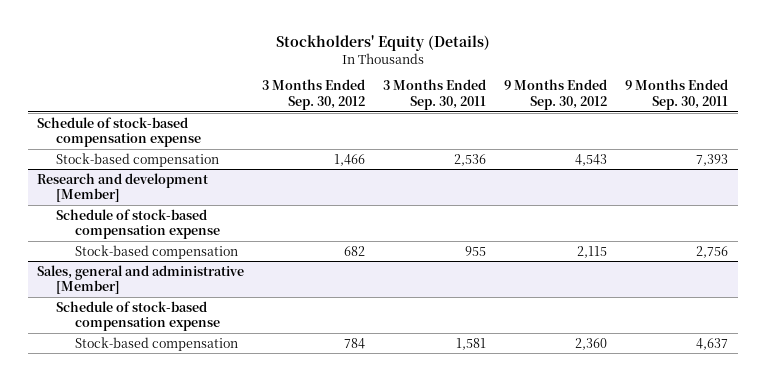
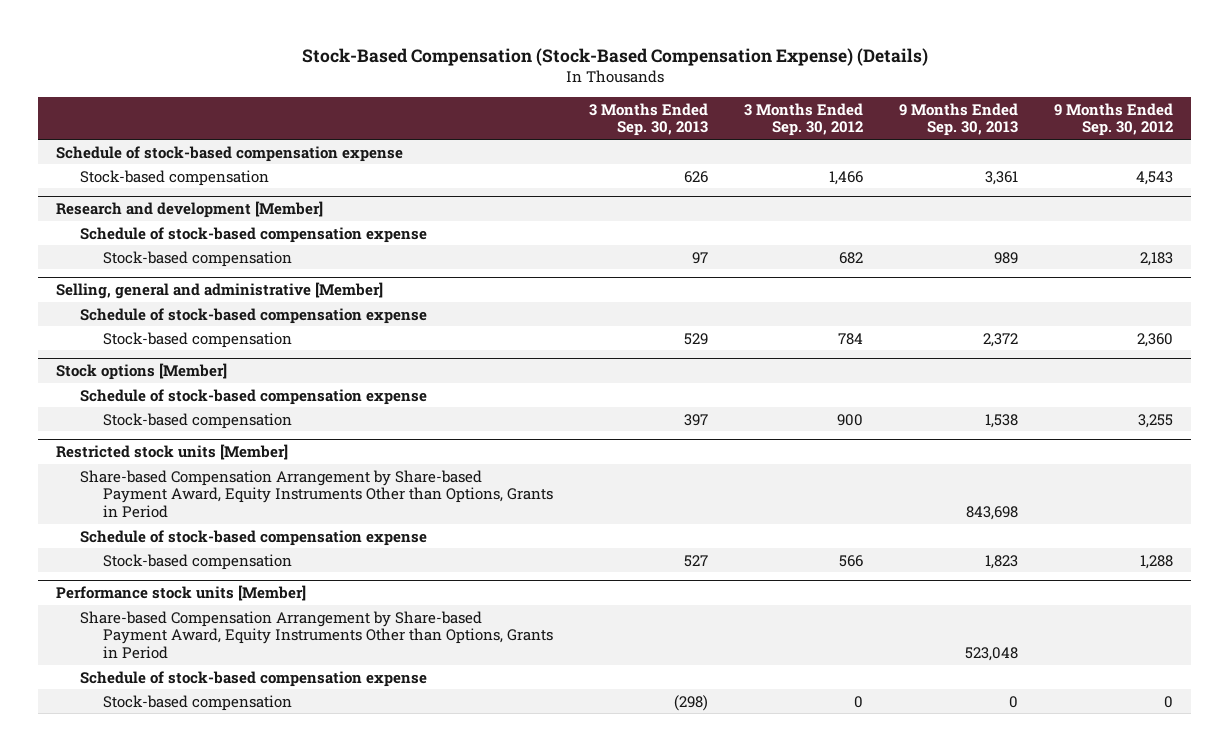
- Stockholders' Equity (Details)
+ Stock-Based Compensation (Stock-Based Compensation Expense) (Details)
- | 3 Months Ended Sep. 30, 2012 | 3 Months Ended Sep. 30, 2011 | 9 Months Ended Sep. 30, 2012 | 9 Months Ended Sep. 30, 2011
+ | 3 Months Ended Sep. 30, 2013 | 3 Months Ended Sep. 30, 2012 | 9 Months Ended Sep. 30, 2013 | 9 Months Ended Sep. 30, 2012
@ Research and development [Member]
- Stock-based compensation | 682 | 955 | 2,115 | 2,756
- Sales, general and administrative [Member]
@ Research and development [Member]
+ Stock-based compensation | 97 | 682 | 989 | 2,183
+ Selling, general and administrative [Member]
+ Stock options [Member]
+ Schedule of stock-based compensation expense
+ Stock-based compensation | 397 | 900 | 1,538 | 3,255
+ Restricted stock units [Member]
+ Share-based Compensation Arrangement by Share-based Payment Award, Equity Instruments Other than Options, Grants in Period | | | 843,698 |
+ Schedule of stock-based compensation expense
+ Stock-based compensation | 527 | 566 | 1,823 | 1,288
+ Performance stock units [Member]
+ Share-based Compensation Arrangement by Share-based Payment Award, Equity Instruments Other than Options, Grants in Period | | | 523,048 |
+ Schedule of stock-based compensation expense
+ Stock-based compensation | (298) | 0 | 0 | 0

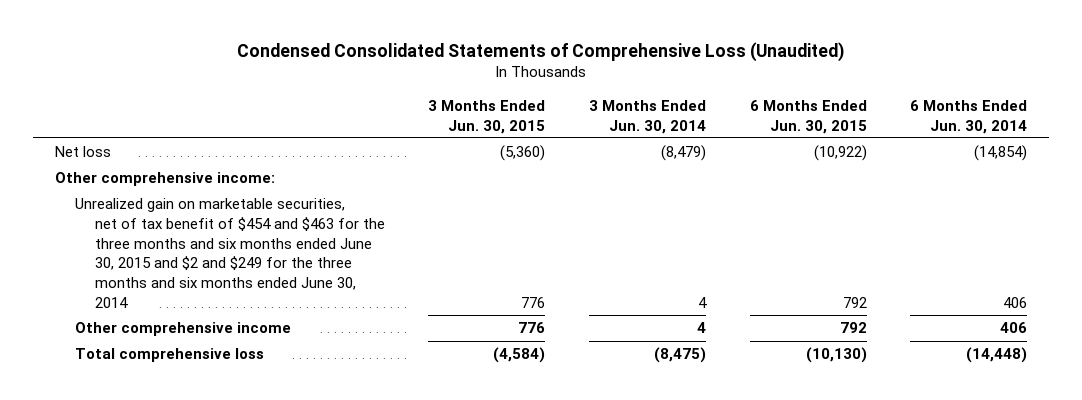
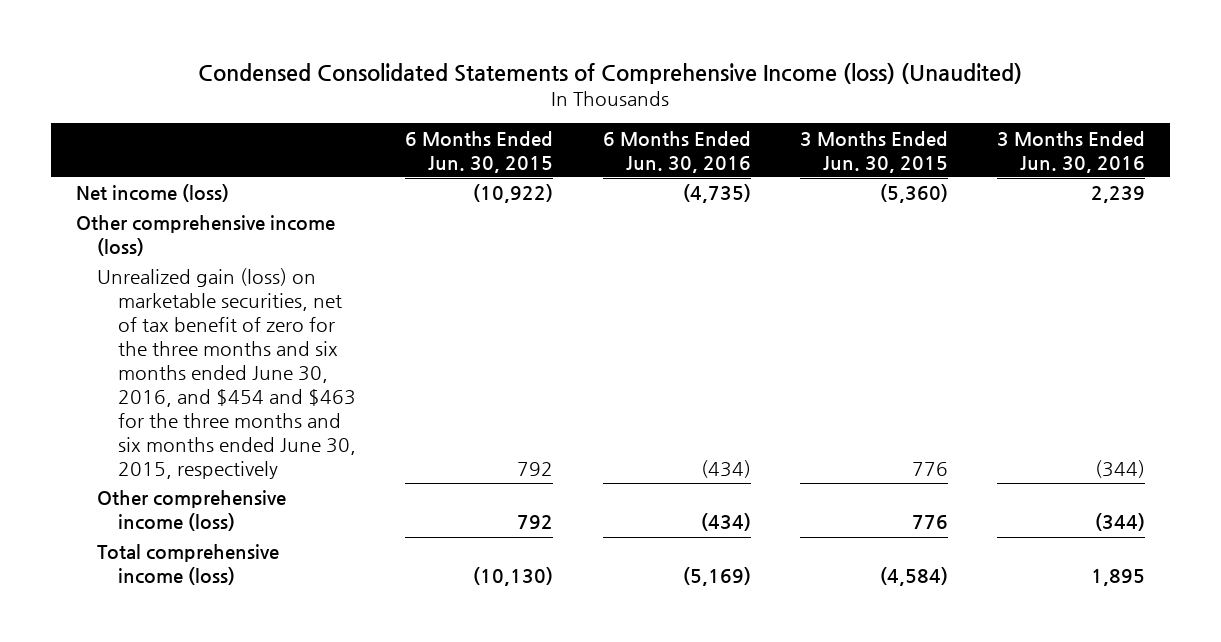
- Condensed Consolidated Statements of Comprehensive Loss (Unaudited)
+ Condensed Consolidated Statements of Comprehensive Income (loss) (Unaudited)
- | 3 Months Ended Jun. 30, 2015 | 3 Months Ended Jun. 30, 2014 | 6 Months Ended Jun. 30, 2015 | 6 Months Ended Jun. 30, 2014
+ | 6 Months Ended Jun. 30, 2015 | 6 Months Ended Jun. 30, 2016 | 3 Months Ended Jun. 30, 2015 | 3 Months Ended Jun. 30, 2016
- Net loss | (5,360) | (8,479) | (10,922) | (14,854)
- Other comprehensive income:
- Unrealized gain on marketable securities, net of tax benefit of $454 and $463 for the three months and six months ended June 30, 2015 and $2 and $249 for the three months and six months ended June 30, 2014 | 776 | 4 | 792 | 406
- Other comprehensive income | 776 | 4 | 792 | 406
- Total comprehensive loss | (4,584) | (8,475) | (10,130) | (14,448)
+ Net income (loss) | (10,922) | (4,735) | (5,360) | 2,239
+ Other comprehensive income (loss)
+ Unrealized gain (loss) on marketable securities, net of tax benefit of zero for the three months and six months ended June 30, 2016, and $454 and $463 for the three months and six months ended June 30, 2015, respectively | 792 | (434) | 776 | (344)
+ Other comprehensive income (loss) | 792 | (434) | 776 | (344)
+ Total comprehensive income (loss) | (10,130) | (5,169) | (4,584) | 1,895

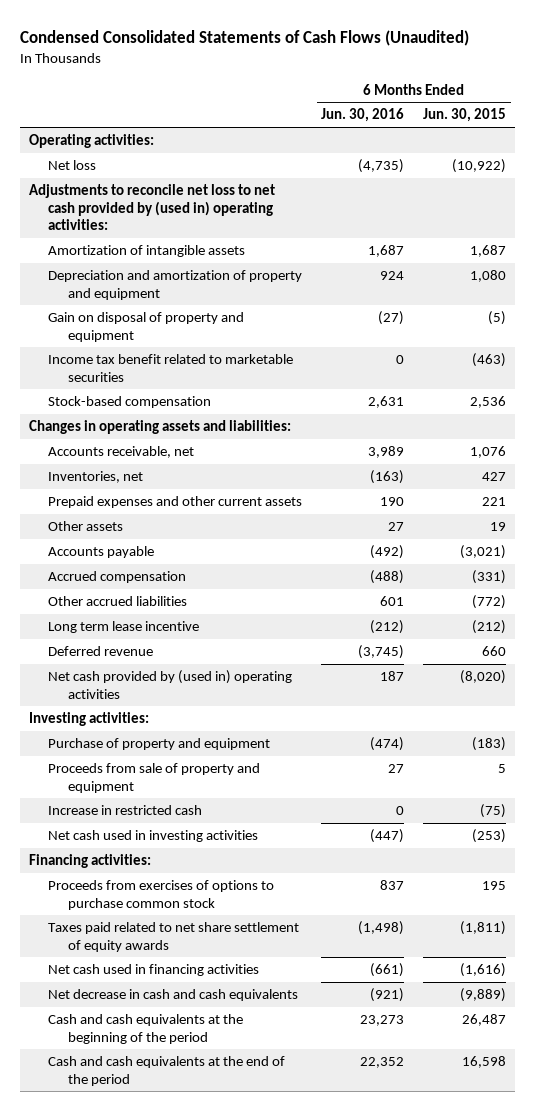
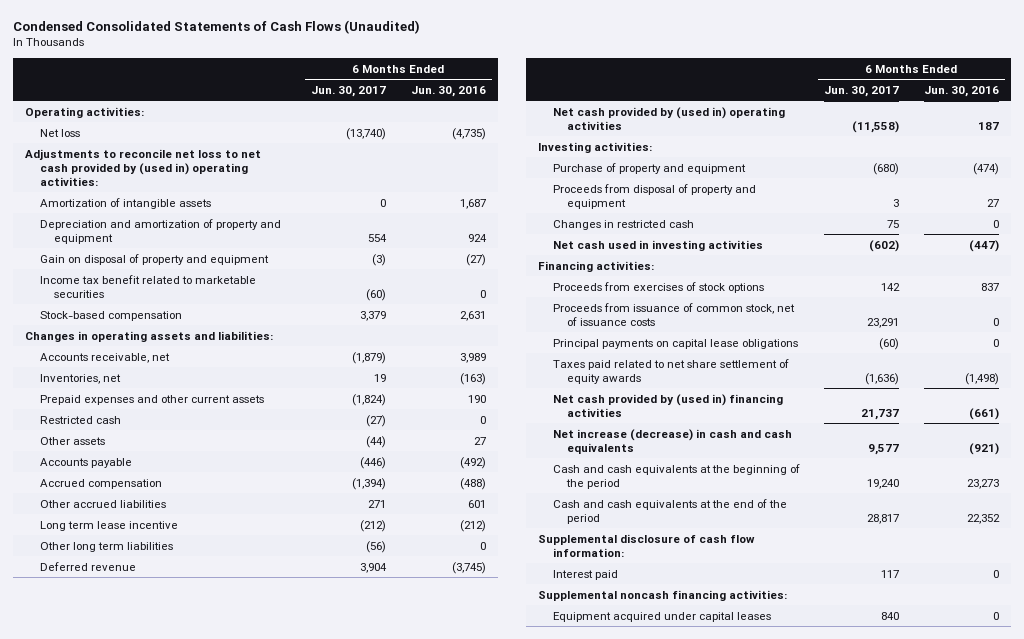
- | 6 Months Ended Jun. 30, 2016 | 6 Months Ended Jun. 30, 2015
+ | 6 Months Ended Jun. 30, 2017 | 6 Months Ended Jun. 30, 2016
+ Restricted cash | (27) | 0
+ Other long term liabilities | (56) | 0
- Proceeds from sale of property and equipment | 27 | 5
- Increase in restricted cash | 0 | (75)
+ Proceeds from disposal of property and equipment | 3 | 27
+ Changes in restricted cash | 75 | 0
- Proceeds from exercises of options to purchase common stock | 837 | 195
+ Proceeds from exercises of stock options | 142 | 837
+ Proceeds from issuance of common stock, net of issuance costs | 23,291 | 0
+ Principal payments on capital lease obligations | (60) | 0
- Net cash used in financing activities | (661) | (1,616)
- Net decrease in cash and cash equivalents | (921) | (9,889)
+ Net cash provided by (used in) financing activities | 21,737 | (661)
+ Net increase (decrease) in cash and cash equivalents | 9,577 | (921)
+ Supplemental disclosure of cash flow information:
+ Interest paid | 117 | 0
+ Supplemental noncash financing activities:
+ Equipment acquired under capital leases | 840 | 0

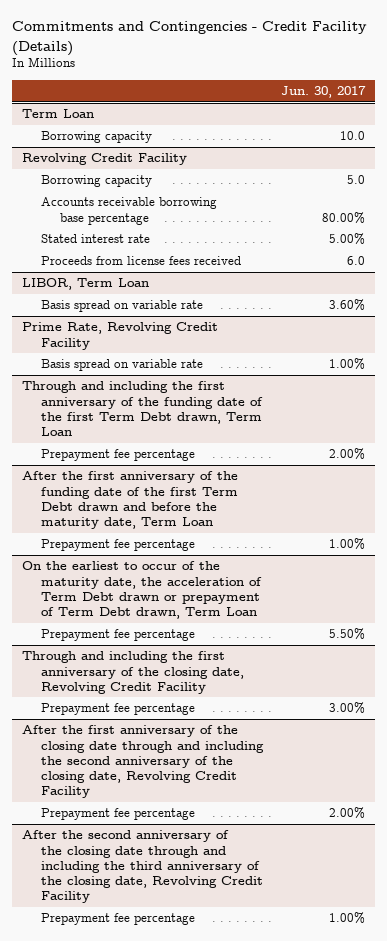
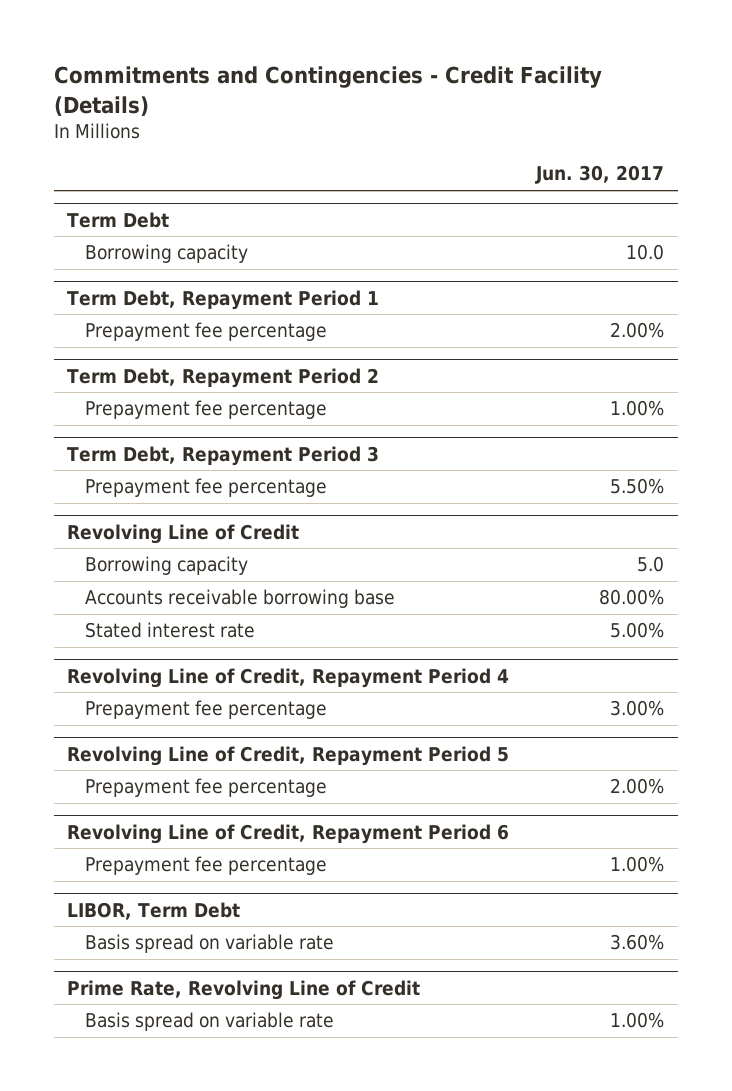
- Term Loan
+ Term Debt
- Revolving Credit Facility
- Borrowing capacity | 5.0
- Accounts receivable borrowing base percentage | 80.00%
- Stated interest rate | 5.00%
- Proceeds from license fees received | 6.0
- LIBOR, Term Loan
- Basis spread on variable rate | 3.60%
- Prime Rate, Revolving Credit Facility
- Basis spread on variable rate | 1.00%
- Through and including the first anniversary of the funding date of the first Term Debt drawn, Term Loan
+ Term Debt, Repayment Period 1
- After the first anniversary of the funding date of the first Term Debt drawn and before the maturity date, Term Loan
+ Term Debt, Repayment Period 2
- On the earliest to occur of the maturity date, the acceleration of Term Debt drawn or prepayment of Term Debt drawn, Term Loan
+ Term Debt, Repayment Period 3
- Through and including the first anniversary of the closing date, Revolving Credit Facility
+ Revolving Line of Credit
+ Borrowing capacity | 5.0
+ Accounts receivable borrowing base | 80.00%
+ Stated interest rate | 5.00%
+ Revolving Line of Credit, Repayment Period 4
- After the first anniversary of the closing date through and including the second anniversary of the closing date, Revolving Credit Facility
+ Revolving Line of Credit, Repayment Period 5
- After the second anniversary of the closing date through and including the third anniversary of the closing date, Revolving Credit Facility
+ Revolving Line of Credit, Repayment Period 6
+ LIBOR, Term Debt
+ Basis spread on variable rate | 3.60%
+ Prime Rate, Revolving Line of Credit
+ Basis spread on variable rate | 1.00%

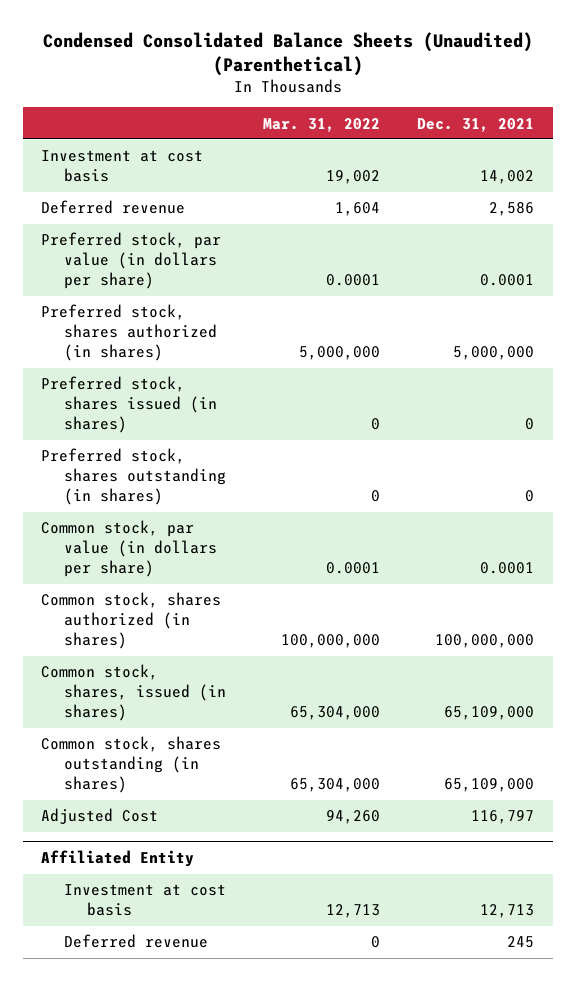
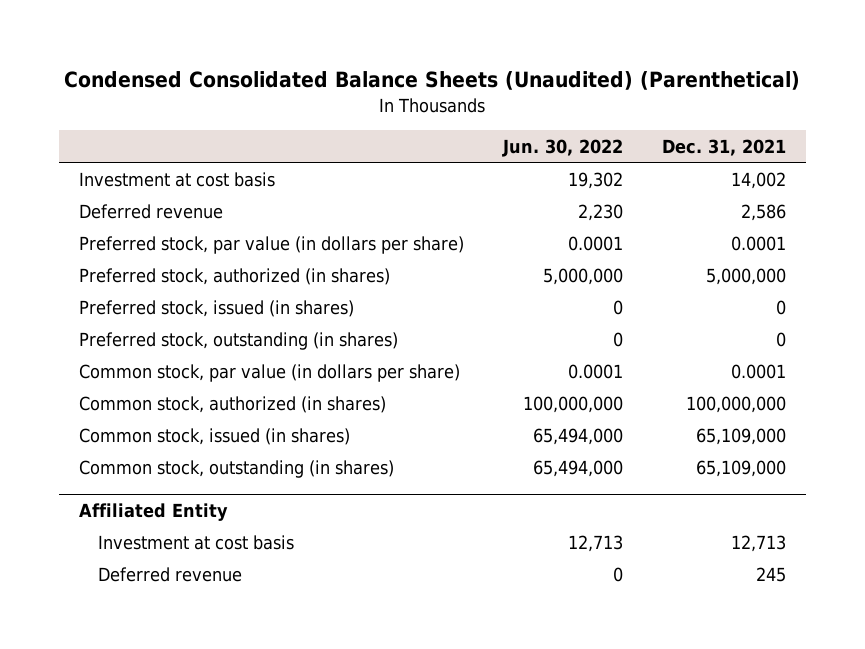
- | Mar. 31, 2022 | Dec. 31, 2021
+ | Jun. 30, 2022 | Dec. 31, 2021
- Preferred stock, shares authorized (in shares) | 5,000,000 | 5,000,000
- Preferred stock, shares issued (in shares) | 0 | 0
- Preferred stock, shares outstanding (in shares) | 0 | 0
+ Preferred stock, authorized (in shares) | 5,000,000 | 5,000,000
+ Preferred stock, issued (in shares) | 0 | 0
+ Preferred stock, outstanding (in shares) | 0 | 0
- Common stock, shares authorized (in shares) | 100,000,000 | 100,000,000
- Common stock, shares, issued (in shares) | 65,304,000 | 65,109,000
- Common stock, shares outstanding (in shares) | 65,304,000 | 65,109,000
- Adjusted Cost | 94,260 | 116,797
+ Common stock, authorized (in shares) | 100,000,000 | 100,000,000
+ Common stock, issued (in shares) | 65,494,000 | 65,109,000
+ Common stock, outstanding (in shares) | 65,494,000 | 65,109,000

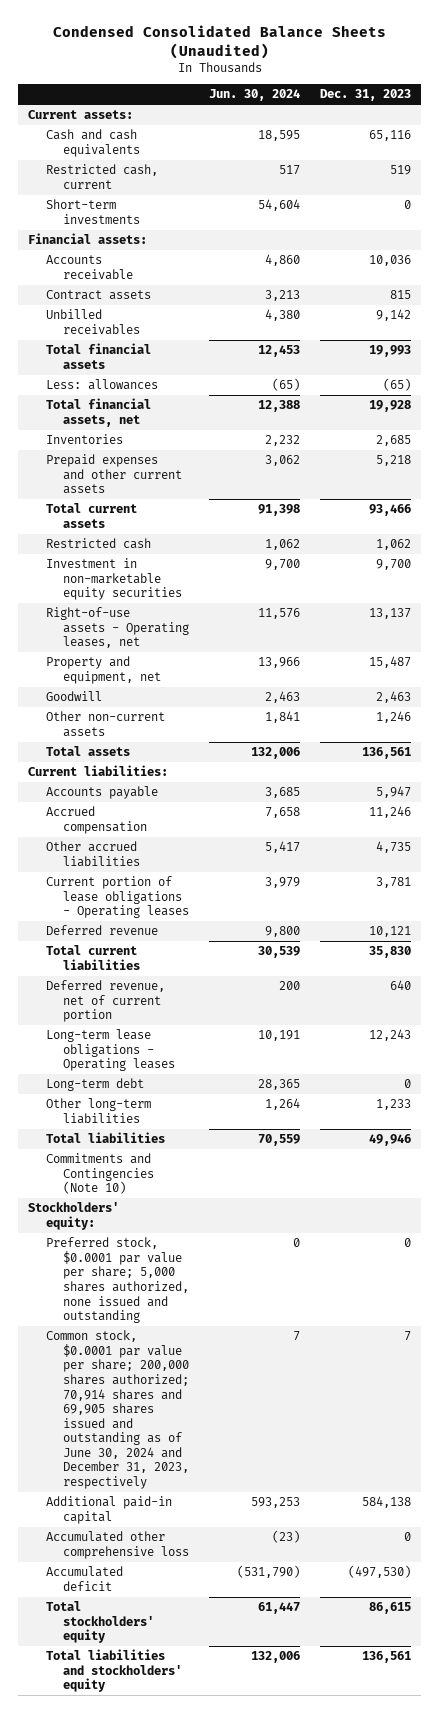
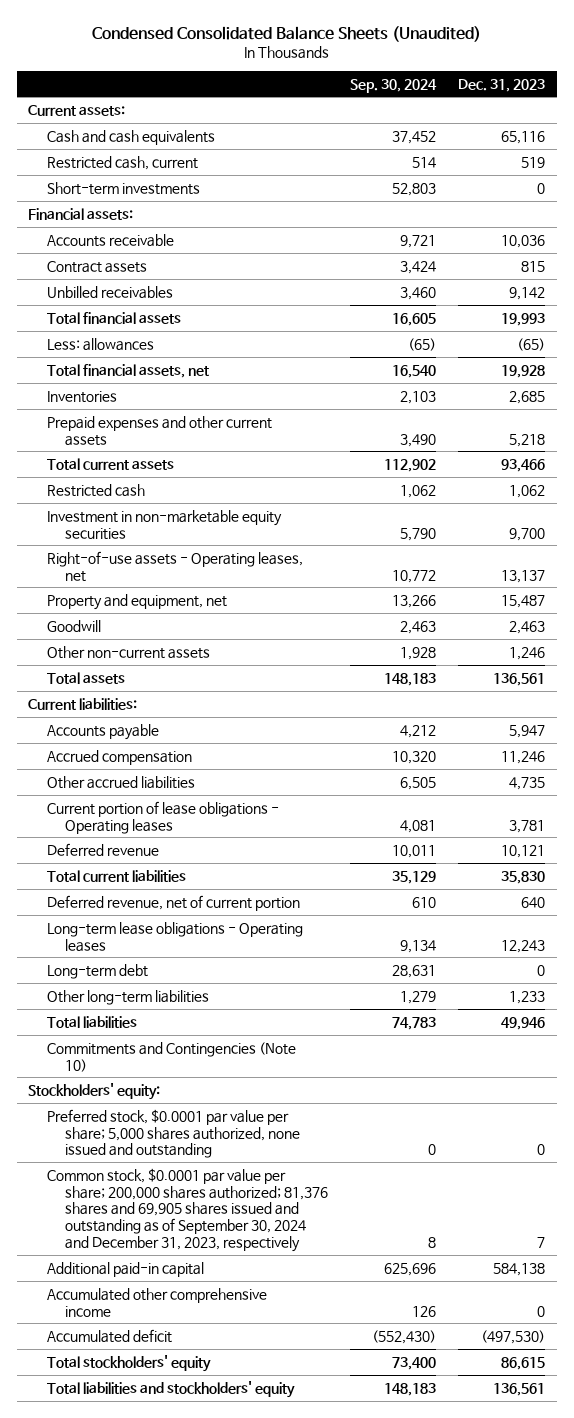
- | Jun. 30, 2024 | Dec. 31, 2023
+ | Sep. 30, 2024 | Dec. 31, 2023
- Common stock, $0.0001 par value per share; 200,000 shares authorized; 70,914 shares and 69,905 shares issued and outstanding as of June 30, 2024 and December 31, 2023, respectively | 7 | 7
+ Common stock, $0.0001 par value per share; 200,000 shares authorized; 81,376 shares and 69,905 shares issued and outstanding as of September 30, 2024 and December 31, 2023, respectively | 8 | 7
- Accumulated other comprehensive loss | (23) | 0
+ Accumulated other comprehensive income | 126 | 0

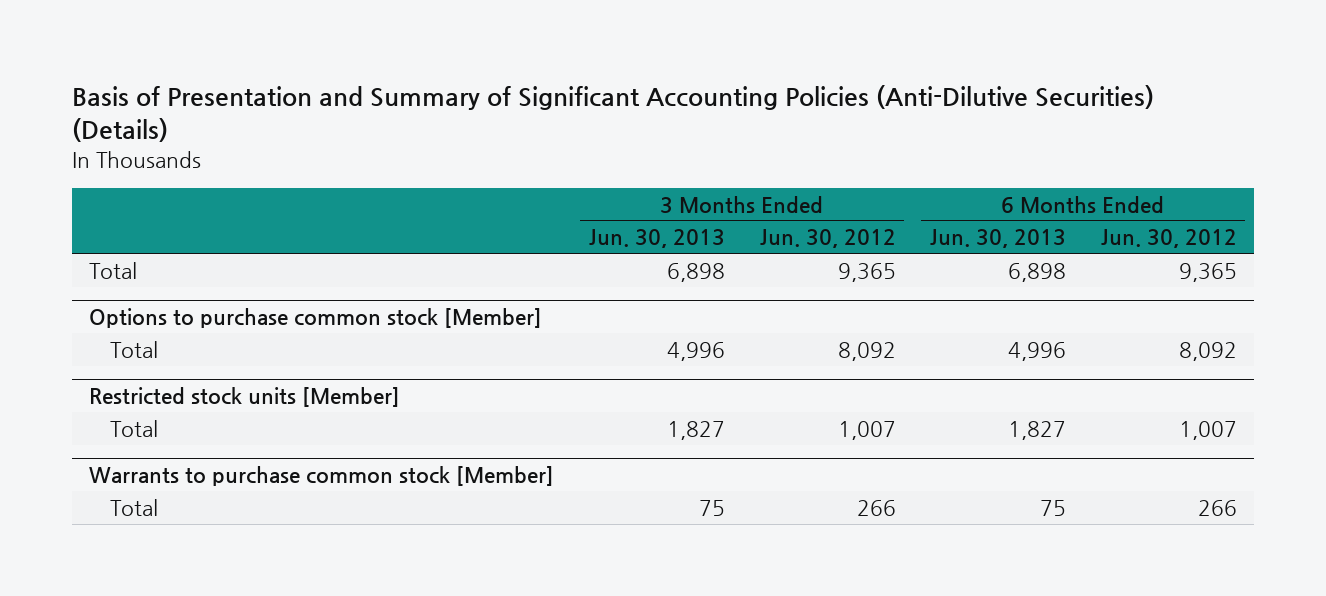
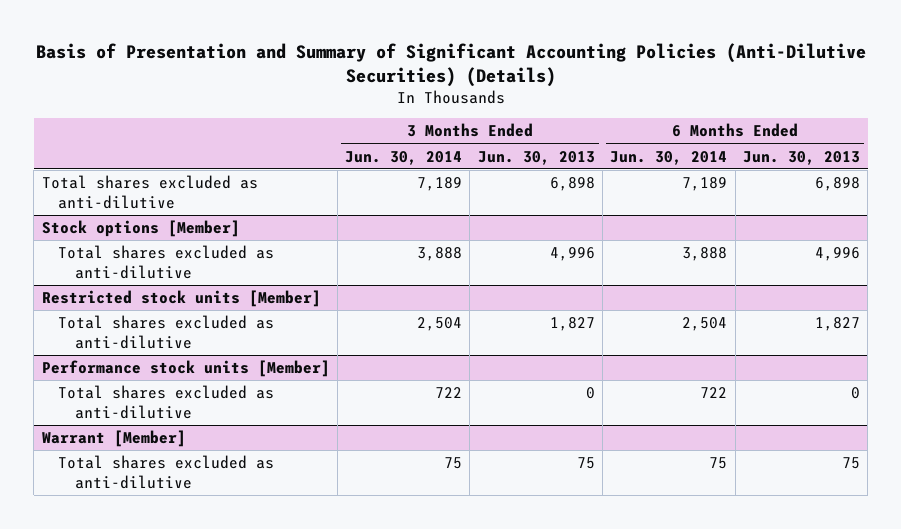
- | 3 Months Ended Jun. 30, 2013 | 3 Months Ended Jun. 30, 2012 | 6 Months Ended Jun. 30, 2013 | 6 Months Ended Jun. 30, 2012
+ | 3 Months Ended Jun. 30, 2014 | 3 Months Ended Jun. 30, 2013 | 6 Months Ended Jun. 30, 2014 | 6 Months Ended Jun. 30, 2013
- Total | 6,898 | 9,365 | 6,898 | 9,365
- Options to purchase common stock [Member]
- Total | 4,996 | 8,092 | 4,996 | 8,092
+ Total shares excluded as anti-dilutive | 7,189 | 6,898 | 7,189 | 6,898
+ Stock options [Member]
+ Total shares excluded as anti-dilutive | 3,888 | 4,996 | 3,888 | 4,996
@ Restricted stock units [Member]
- Total | 1,827 | 1,007 | 1,827 | 1,007
- Warrants to purchase common stock [Member]
- Total | 75 | 266 | 75 | 266
@ Restricted stock units [Member]
+ Total shares excluded as anti-dilutive | 2,504 | 1,827 | 2,504 | 1,827
+ Performance stock units [Member]
+ Total shares excluded as anti-dilutive | 722 | 0 | 722 | 0
+ Warrant [Member]
+ Total shares excluded as anti-dilutive | 75 | 75 | 75 | 75

